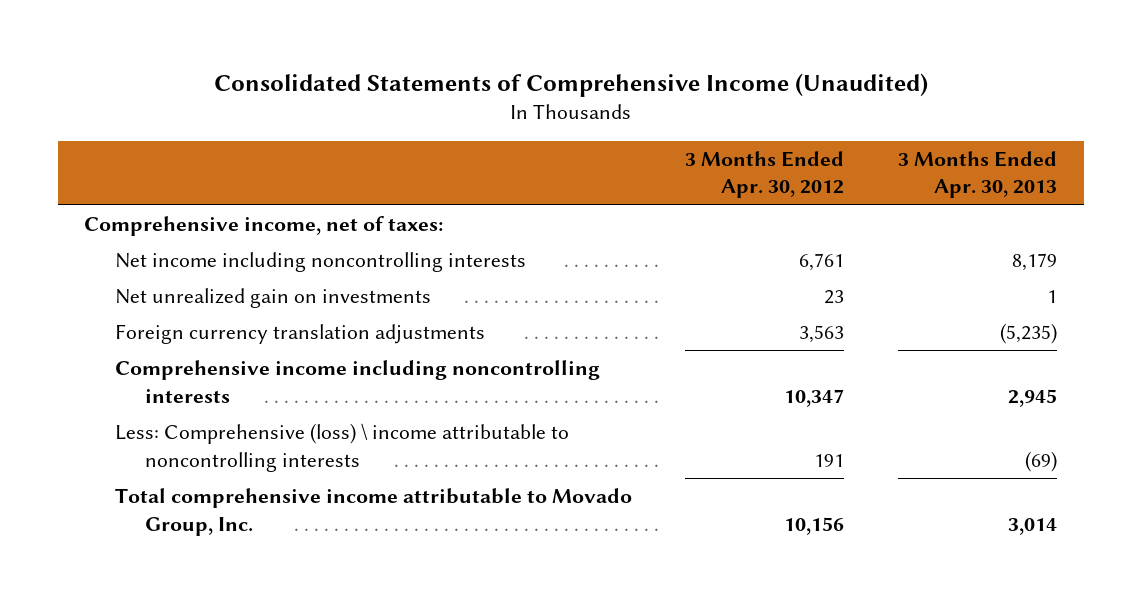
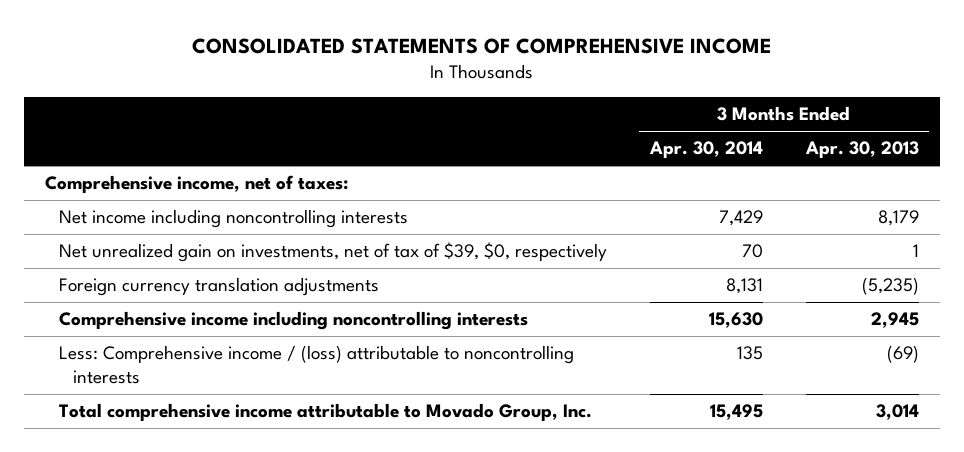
- Consolidated Statements of Comprehensive Income (Unaudited)
+ CONSOLIDATED STATEMENTS OF COMPREHENSIVE INCOME
- | 3 Months Ended Apr. 30, 2012 | 3 Months Ended Apr. 30, 2013
+ | 3 Months Ended Apr. 30, 2014 | 3 Months Ended Apr. 30, 2013
- Net unrealized gain on investments | 23 | 1
+ Net unrealized gain on investments, net of tax of $39, $0, respectively | 70 | 1
- Less: Comprehensive (loss) \ income attributable to noncontrolling interests | 191 | (69)
+ Less: Comprehensive income / (loss) attributable to noncontrolling interests | 135 | (69)

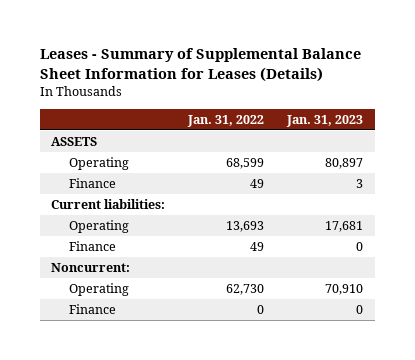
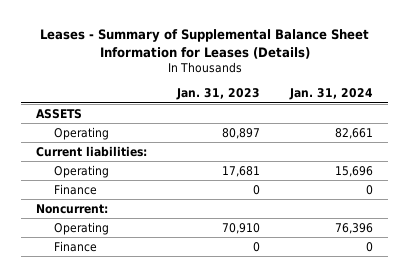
- | Jan. 31, 2022 | Jan. 31, 2023
+ | Jan. 31, 2023 | Jan. 31, 2024
- Finance | 49 | 3

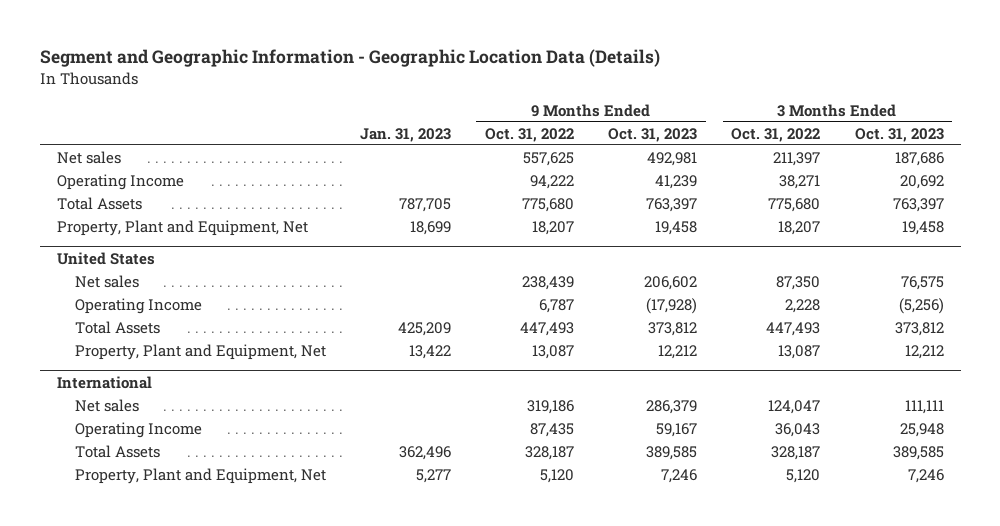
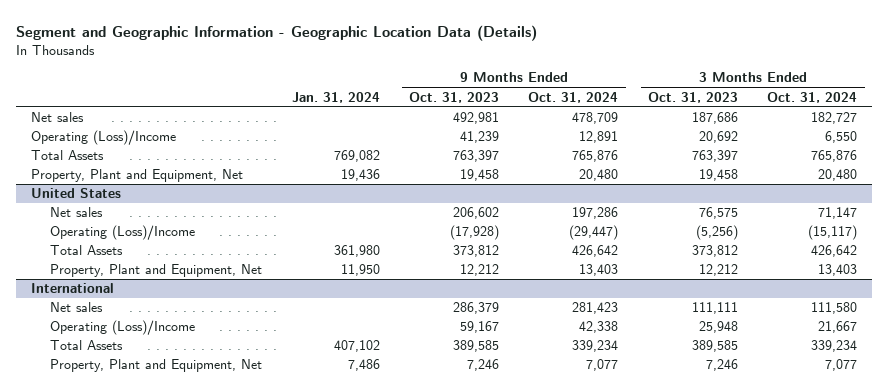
- | Jan. 31, 2023 | 9 Months Ended Oct. 31, 2022 | 9 Months Ended Oct. 31, 2023 | 3 Months Ended Oct. 31, 2022 | 3 Months Ended Oct. 31, 2023
+ | Jan. 31, 2024 | 9 Months Ended Oct. 31, 2023 | 9 Months Ended Oct. 31, 2024 | 3 Months Ended Oct. 31, 2023 | 3 Months Ended Oct. 31, 2024
- Operating Income | | 94,222 | 41,239 | 38,271 | 20,692
+ Operating (Loss)/Income | | 41,239 | 12,891 | 20,692 | 6,550
@ United States
- Operating Income | | 6,787 | (17,928) | 2,228 | (5,256)
+ Operating (Loss)/Income | | (17,928) | (29,447) | (5,256) | (15,117)
@ International
- Operating Income | | 87,435 | 59,167 | 36,043 | 25,948
+ Operating (Loss)/Income | | 59,167 | 42,338 | 25,948 | 21,667

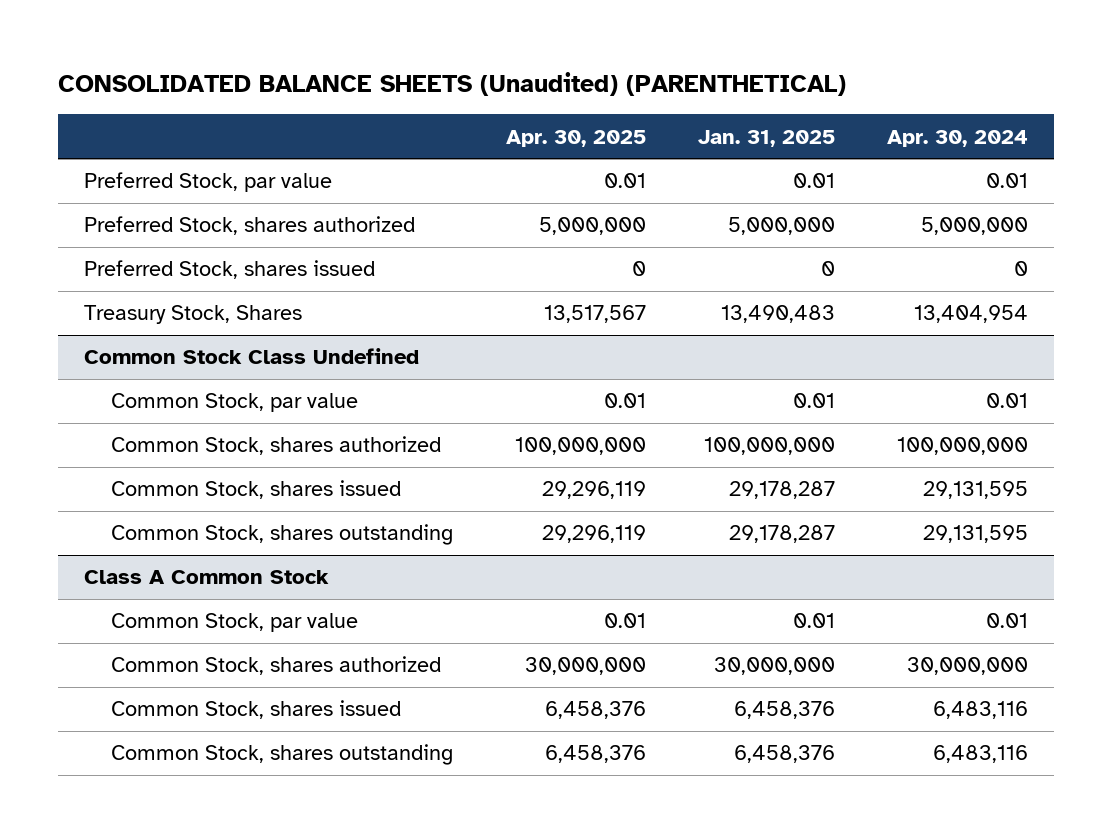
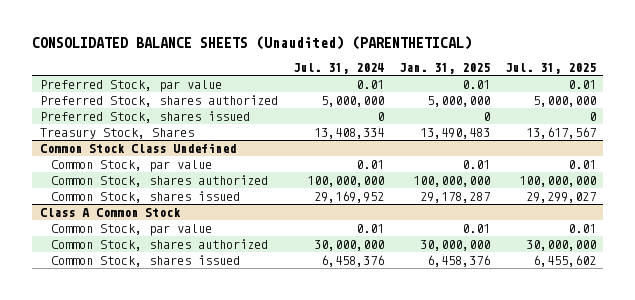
- | Apr. 30, 2025 | Jan. 31, 2025 | Apr. 30, 2024
+ | Jul. 31, 2024 | Jan. 31, 2025 | Jul. 31, 2025
@ Common Stock Class Undefined
- Common Stock, shares outstanding | 29,296,119 | 29,178,287 | 29,131,595
@ Class A Common Stock
- Common Stock, shares outstanding | 6,458,376 | 6,458,376 | 6,483,116

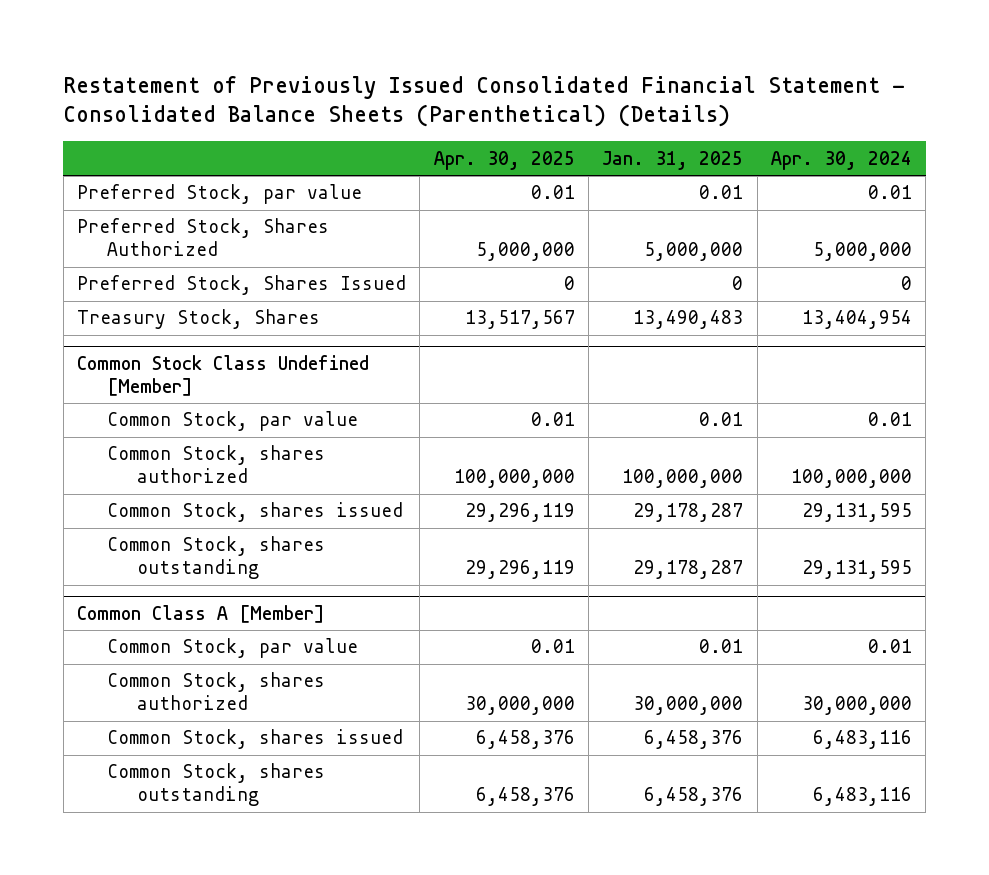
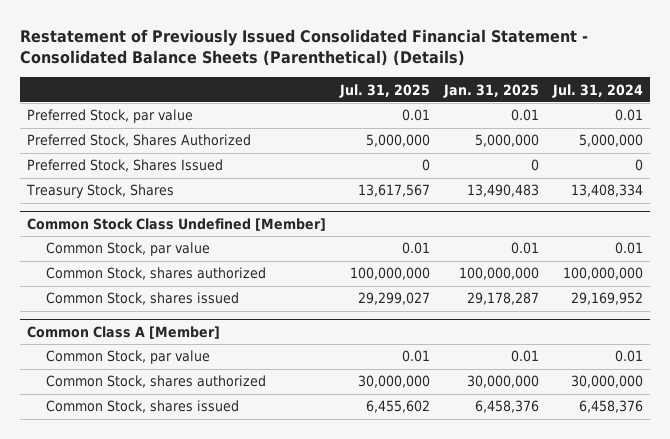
- | Apr. 30, 2025 | Jan. 31, 2025 | Apr. 30, 2024
+ | Jul. 31, 2025 | Jan. 31, 2025 | Jul. 31, 2024
@ Common Stock Class Undefined [Member]
- Common Stock, shares outstanding | 29,296,119 | 29,178,287 | 29,131,595
@ Common Class A [Member]
- Common Stock, shares outstanding | 6,458,376 | 6,458,376 | 6,483,116

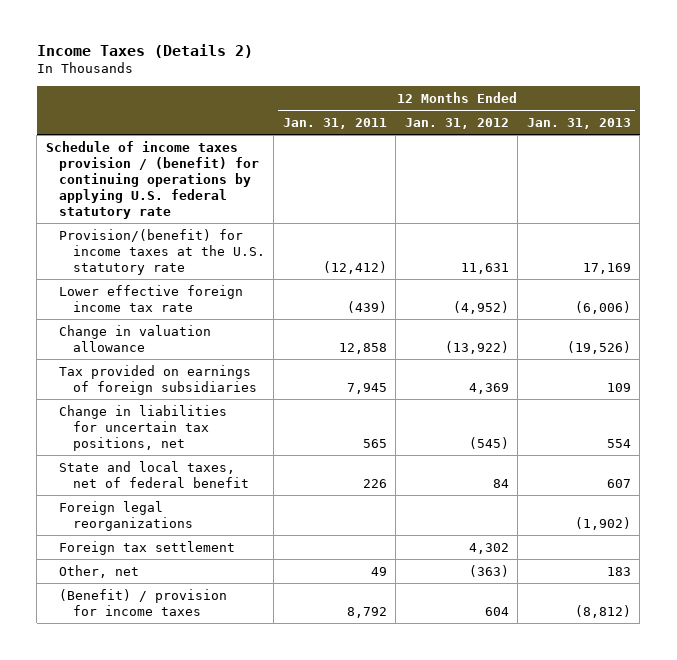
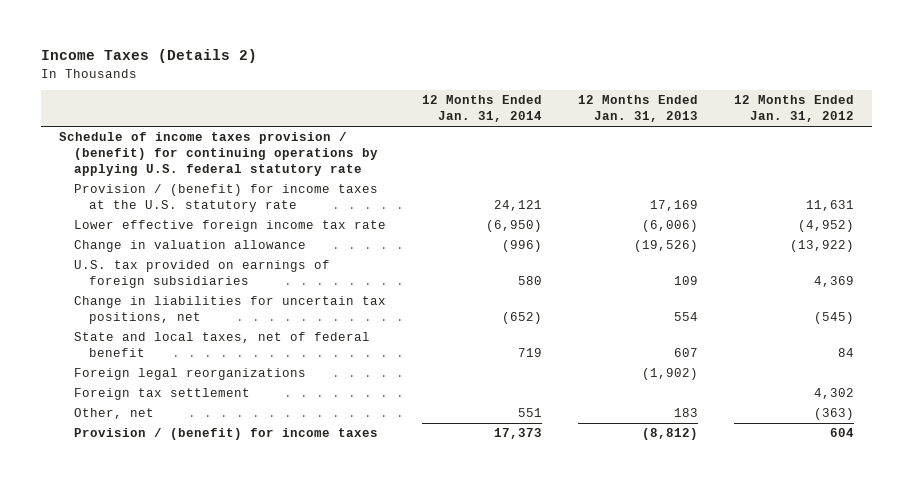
- | 12 Months Ended Jan. 31, 2011 | 12 Months Ended Jan. 31, 2012 | 12 Months Ended Jan. 31, 2013
+ | 12 Months Ended Jan. 31, 2014 | 12 Months Ended Jan. 31, 2013 | 12 Months Ended Jan. 31, 2012
- Provision/(benefit) for income taxes at the U.S. statutory rate | (12,412) | 11,631 | 17,169
+ Provision / (benefit) for income taxes at the U.S. statutory rate | 24,121 | 17,169 | 11,631
- Tax provided on earnings of foreign subsidiaries | 7,945 | 4,369 | 109
+ U.S. tax provided on earnings of foreign subsidiaries | 580 | 109 | 4,369
- (Benefit) / provision for income taxes | 8,792 | 604 | (8,812)
+ Provision / (benefit) for income taxes | 17,373 | (8,812) | 604

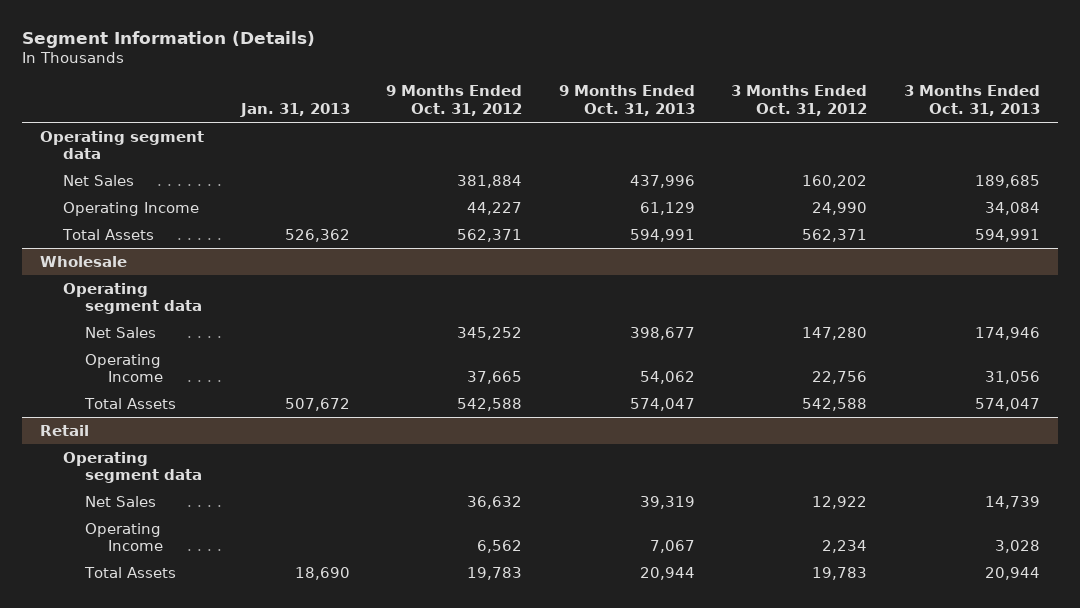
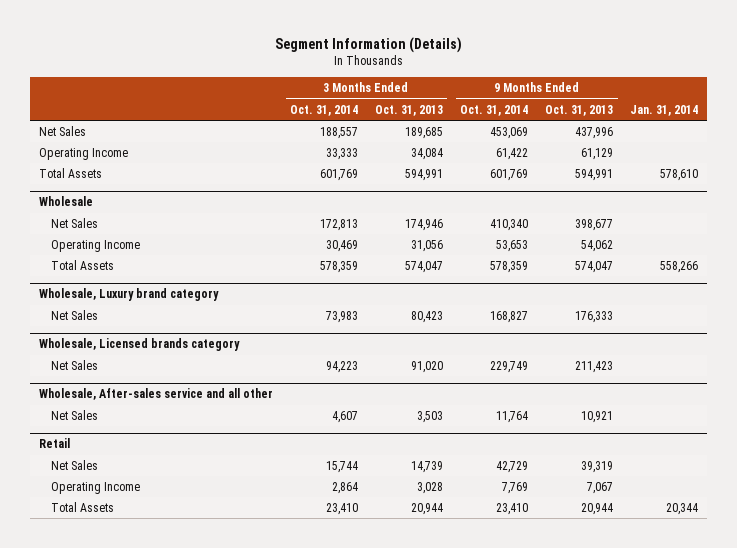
- | Jan. 31, 2013 | 9 Months Ended Oct. 31, 2012 | 9 Months Ended Oct. 31, 2013 | 3 Months Ended Oct. 31, 2012 | 3 Months Ended Oct. 31, 2013
+ | 3 Months Ended Oct. 31, 2014 | 3 Months Ended Oct. 31, 2013 | 9 Months Ended Oct. 31, 2014 | 9 Months Ended Oct. 31, 2013 | Jan. 31, 2014
- Operating segment data
@ Wholesale
- Operating segment data
+ Wholesale, Luxury brand category
+ Net Sales | 73,983 | 80,423 | 168,827 | 176,333 |
+ Wholesale, Licensed brands category
+ Net Sales | 94,223 | 91,020 | 229,749 | 211,423 |
+ Wholesale, After-sales service and all other
+ Net Sales | 4,607 | 3,503 | 11,764 | 10,921 |
@ Retail
- Operating segment data

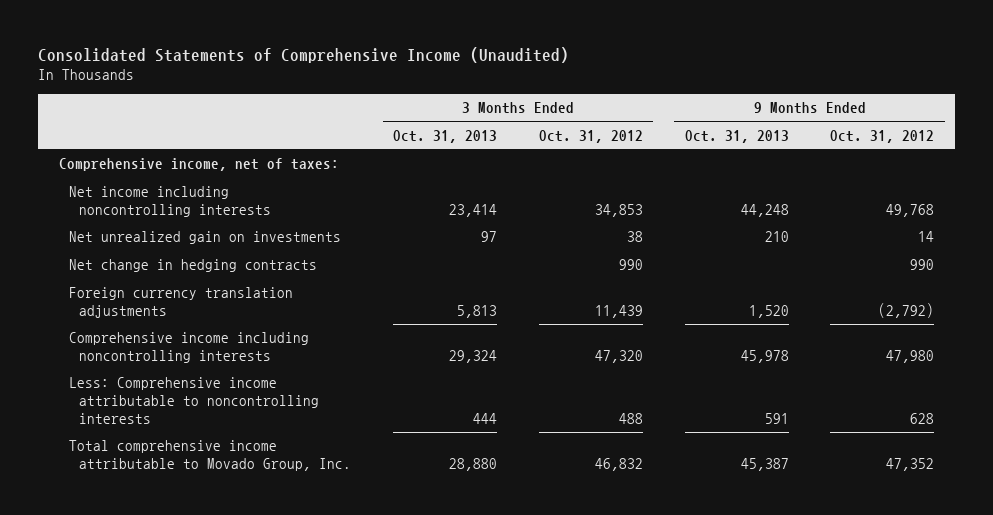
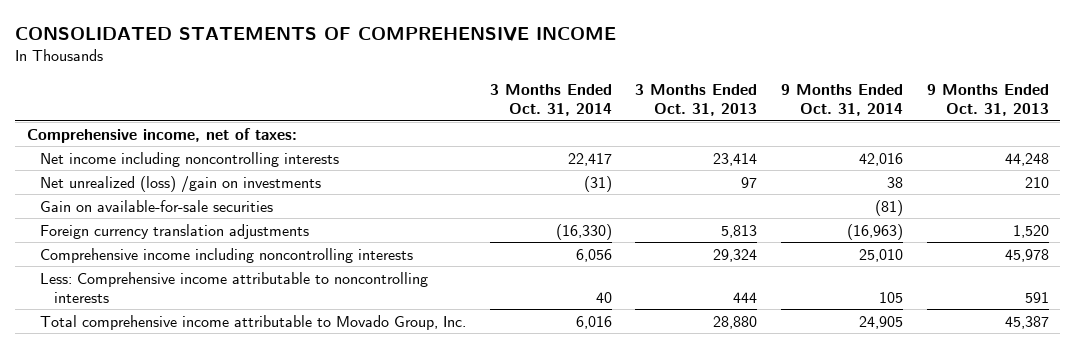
- Consolidated Statements of Comprehensive Income (Unaudited)
+ CONSOLIDATED STATEMENTS OF COMPREHENSIVE INCOME
- | 3 Months Ended Oct. 31, 2013 | 3 Months Ended Oct. 31, 2012 | 9 Months Ended Oct. 31, 2013 | 9 Months Ended Oct. 31, 2012
+ | 3 Months Ended Oct. 31, 2014 | 3 Months Ended Oct. 31, 2013 | 9 Months Ended Oct. 31, 2014 | 9 Months Ended Oct. 31, 2013
- Net unrealized gain on investments | 97 | 38 | 210 | 14
- Net change in hedging contracts | | 990 | | 990
+ Net unrealized (loss) /gain on investments | (31) | 97 | 38 | 210
+ Gain on available-for-sale securities | | | (81) |

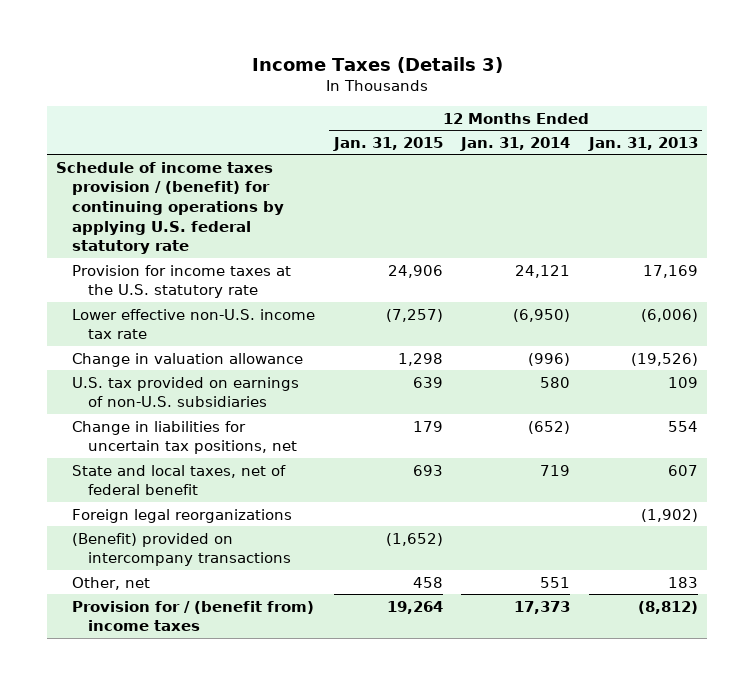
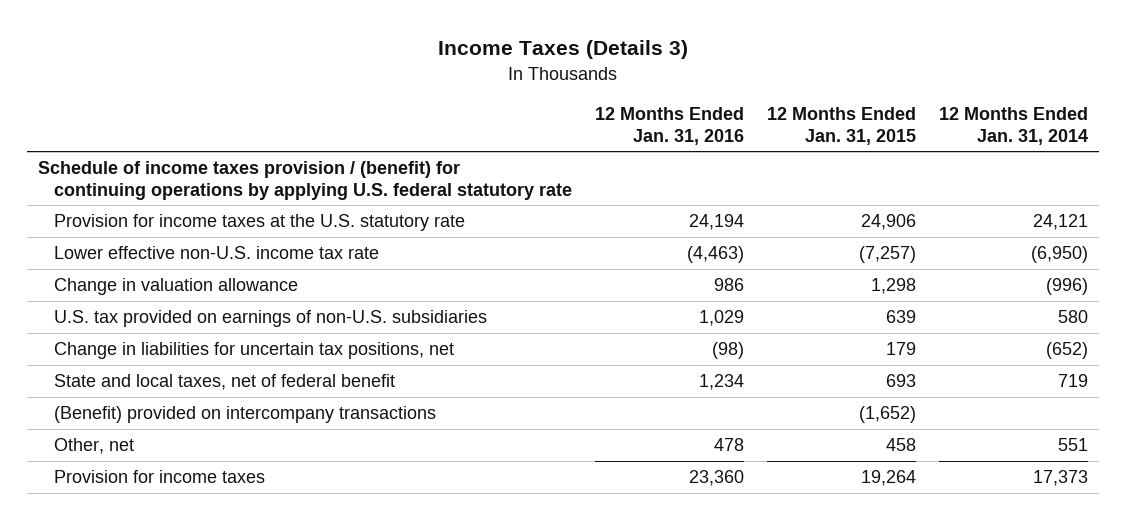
- | 12 Months Ended Jan. 31, 2015 | 12 Months Ended Jan. 31, 2014 | 12 Months Ended Jan. 31, 2013
+ | 12 Months Ended Jan. 31, 2016 | 12 Months Ended Jan. 31, 2015 | 12 Months Ended Jan. 31, 2014
- Foreign legal reorganizations | | | (1,902)
- Provision for / (benefit from) income taxes | 19,264 | 17,373 | (8,812)
+ Provision for income taxes | 23,360 | 19,264 | 17,373

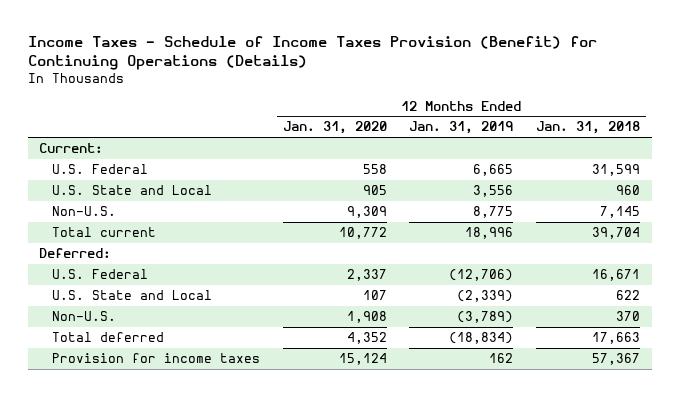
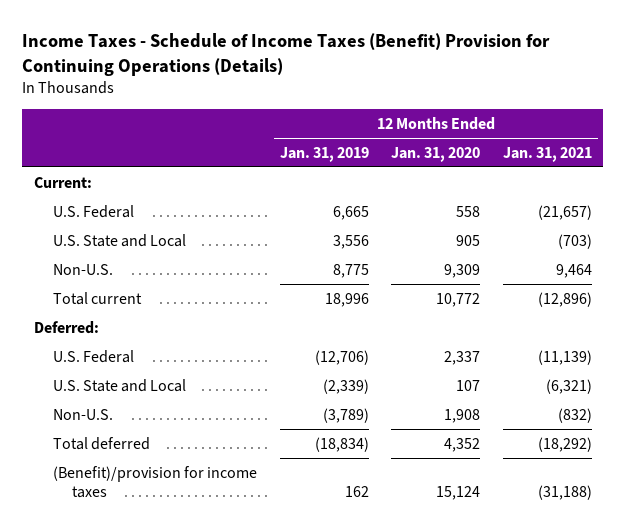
- Income Taxes - Schedule of Income Taxes Provision (Benefit) for Continuing Operations (Details)
+ Income Taxes - Schedule of Income Taxes (Benefit) Provision for Continuing Operations (Details)
- | 12 Months Ended Jan. 31, 2020 | 12 Months Ended Jan. 31, 2019 | 12 Months Ended Jan. 31, 2018
+ | 12 Months Ended Jan. 31, 2019 | 12 Months Ended Jan. 31, 2020 | 12 Months Ended Jan. 31, 2021
- Provision for income taxes | 15,124 | 162 | 57,367
+ (Benefit)/provision for income taxes | 162 | 15,124 | (31,188)

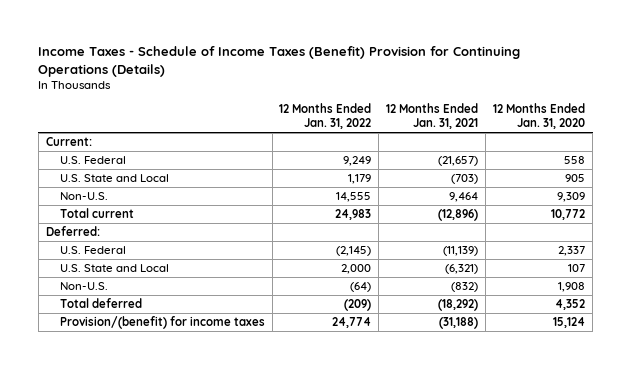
- | 12 Months Ended Jan. 31, 2019 | 12 Months Ended Jan. 31, 2020 | 12 Months Ended Jan. 31, 2021
+ | 12 Months Ended Jan. 31, 2022 | 12 Months Ended Jan. 31, 2021 | 12 Months Ended Jan. 31, 2020
- (Benefit)/provision for income taxes | 162 | 15,124 | (31,188)
+ Provision/(benefit) for income taxes | 24,774 | (31,188) | 15,124

